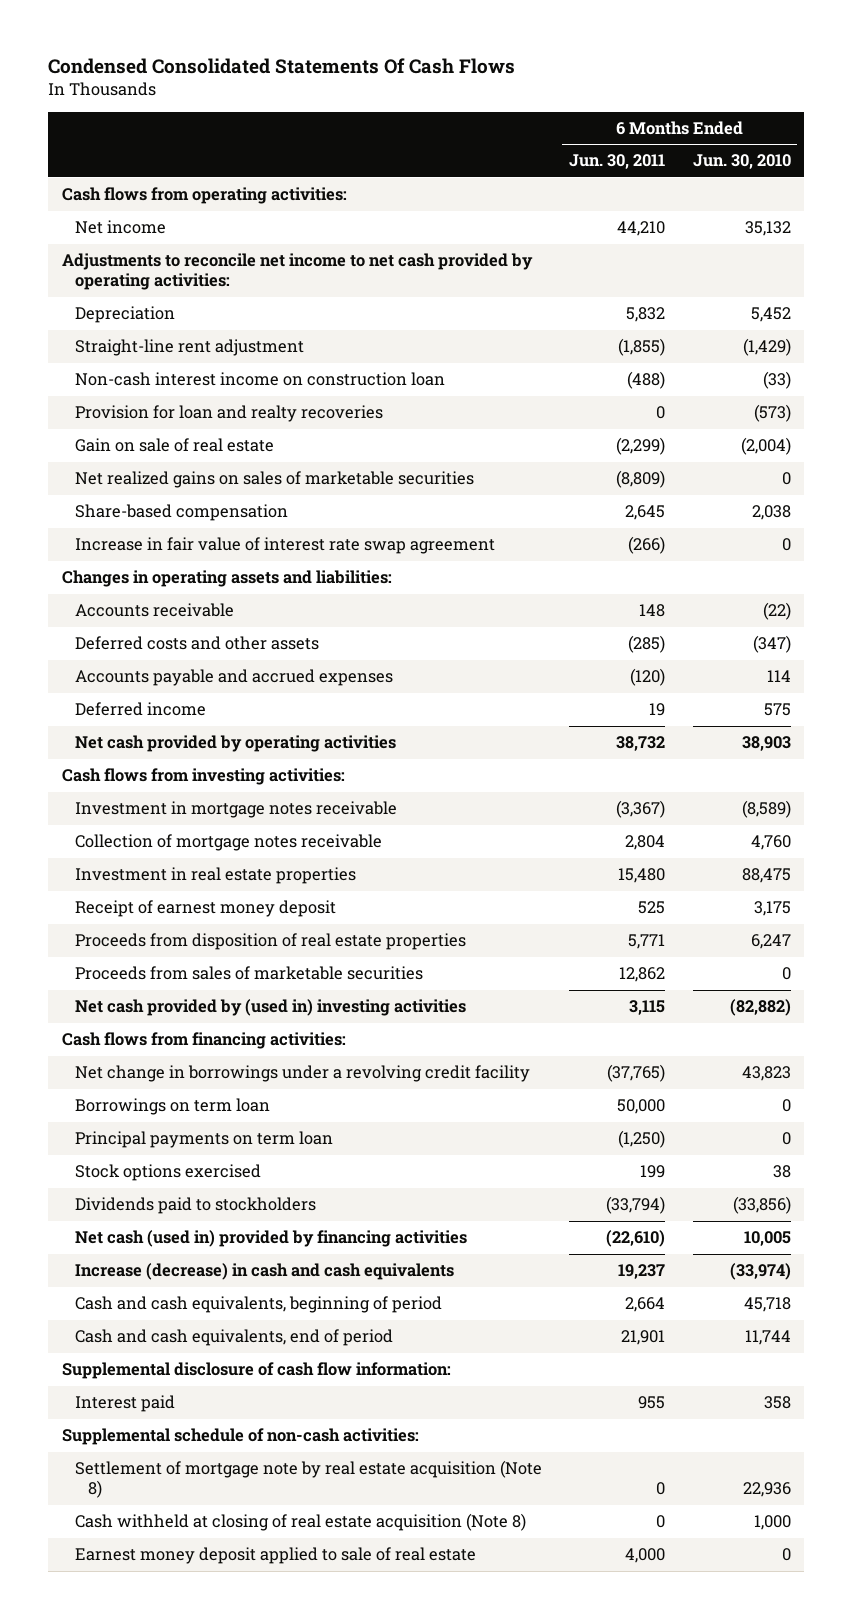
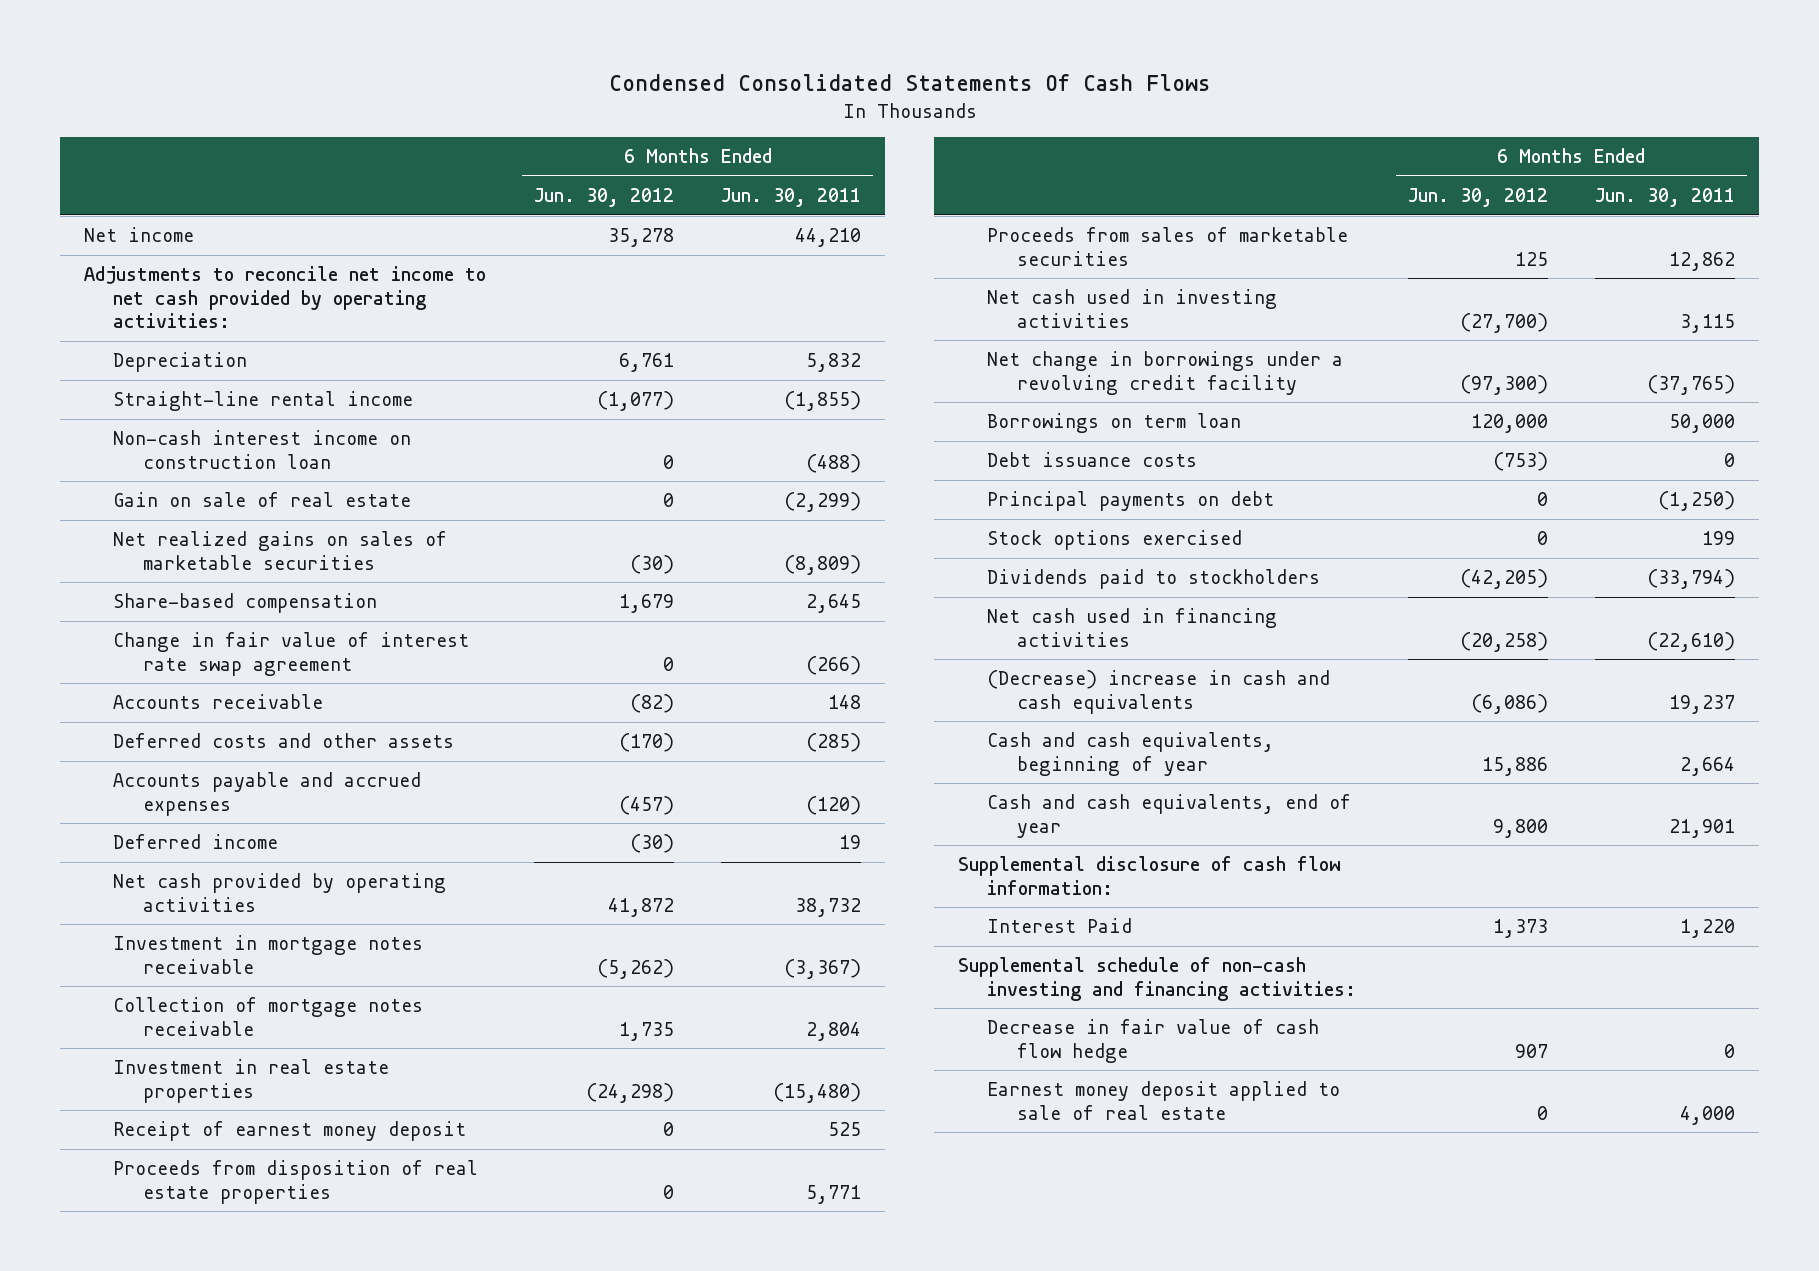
- | 6 Months Ended Jun. 30, 2011 | 6 Months Ended Jun. 30, 2010
+ | 6 Months Ended Jun. 30, 2012 | 6 Months Ended Jun. 30, 2011
- Cash flows from operating activities:
- Straight-line rent adjustment | (1,855) | (1,429)
+ Straight-line rental income | (1,077) | (1,855)
- Provision for loan and realty recoveries | 0 | (573)
- Increase in fair value of interest rate swap agreement | (266) | 0
- Changes in operating assets and liabilities:
+ Change in fair value of interest rate swap agreement | 0 | (266)
- Cash flows from investing activities:
- Investment in real estate properties | 15,480 | 88,475
+ Investment in real estate properties | (24,298) | (15,480)
- Net cash provided by (used in) investing activities | 3,115 | (82,882)
- Cash flows from financing activities:
+ Net cash used in investing activities | (27,700) | 3,115
- Principal payments on term loan | (1,250) | 0
+ Debt issuance costs | (753) | 0
+ Principal payments on debt | 0 | (1,250)
- Net cash (used in) provided by financing activities | (22,610) | 10,005
- Increase (decrease) in cash and cash equivalents | 19,237 | (33,974)
- Cash and cash equivalents, beginning of period | 2,664 | 45,718
- Cash and cash equivalents, end of period | 21,901 | 11,744
+ Net cash used in financing activities | (20,258) | (22,610)
+ (Decrease) increase in cash and cash equivalents | (6,086) | 19,237
+ Cash and cash equivalents, beginning of year | 15,886 | 2,664
+ Cash and cash equivalents, end of year | 9,800 | 21,901
- Interest paid | 955 | 358
- Supplemental schedule of non-cash activities:
- Settlement of mortgage note by real estate acquisition (Note 8) | 0 | 22,936
- Cash withheld at closing of real estate acquisition (Note 8) | 0 | 1,000
+ Interest Paid | 1,373 | 1,220
+ Supplemental schedule of non-cash investing and financing activities:
+ Decrease in fair value of cash flow hedge | 907 | 0

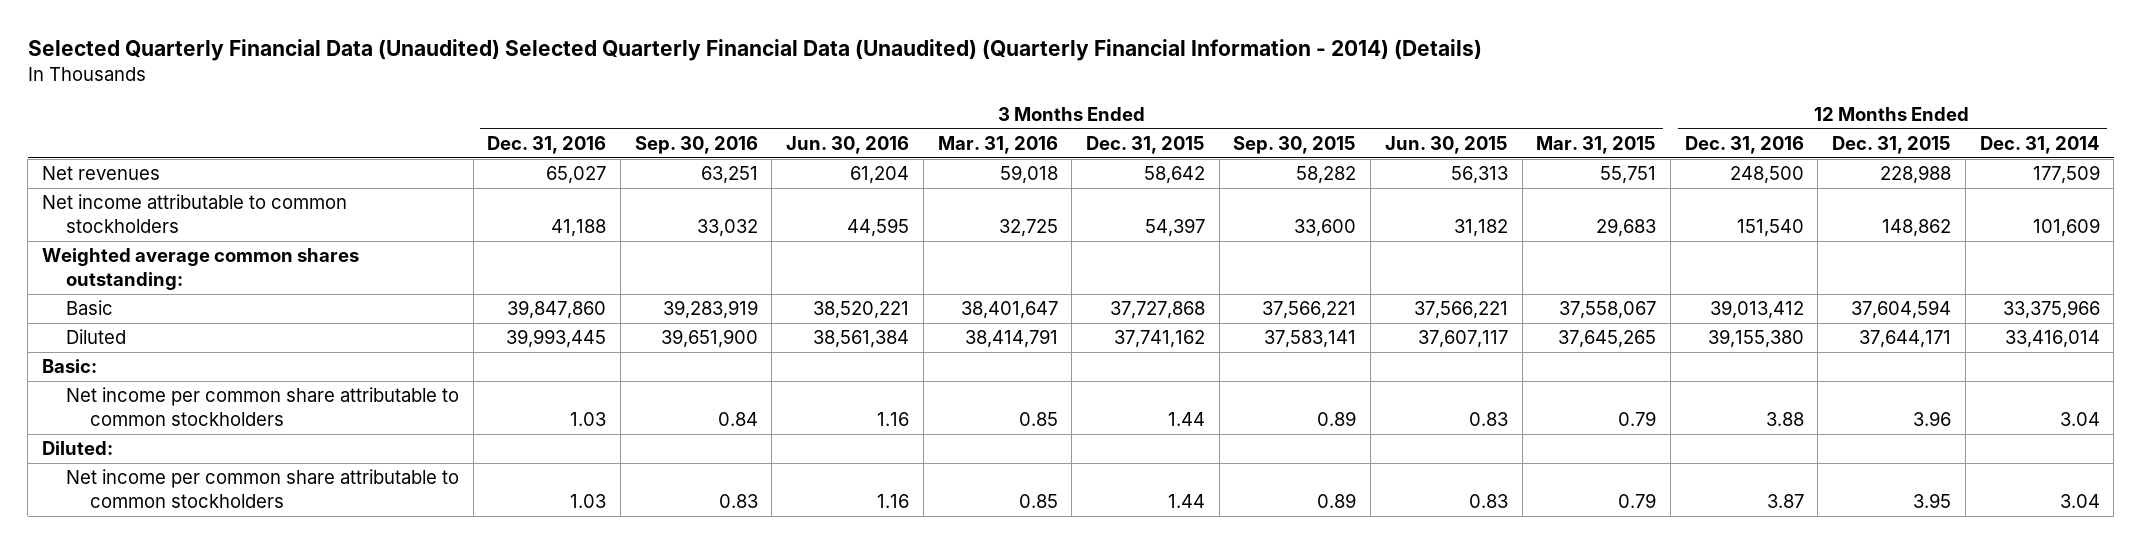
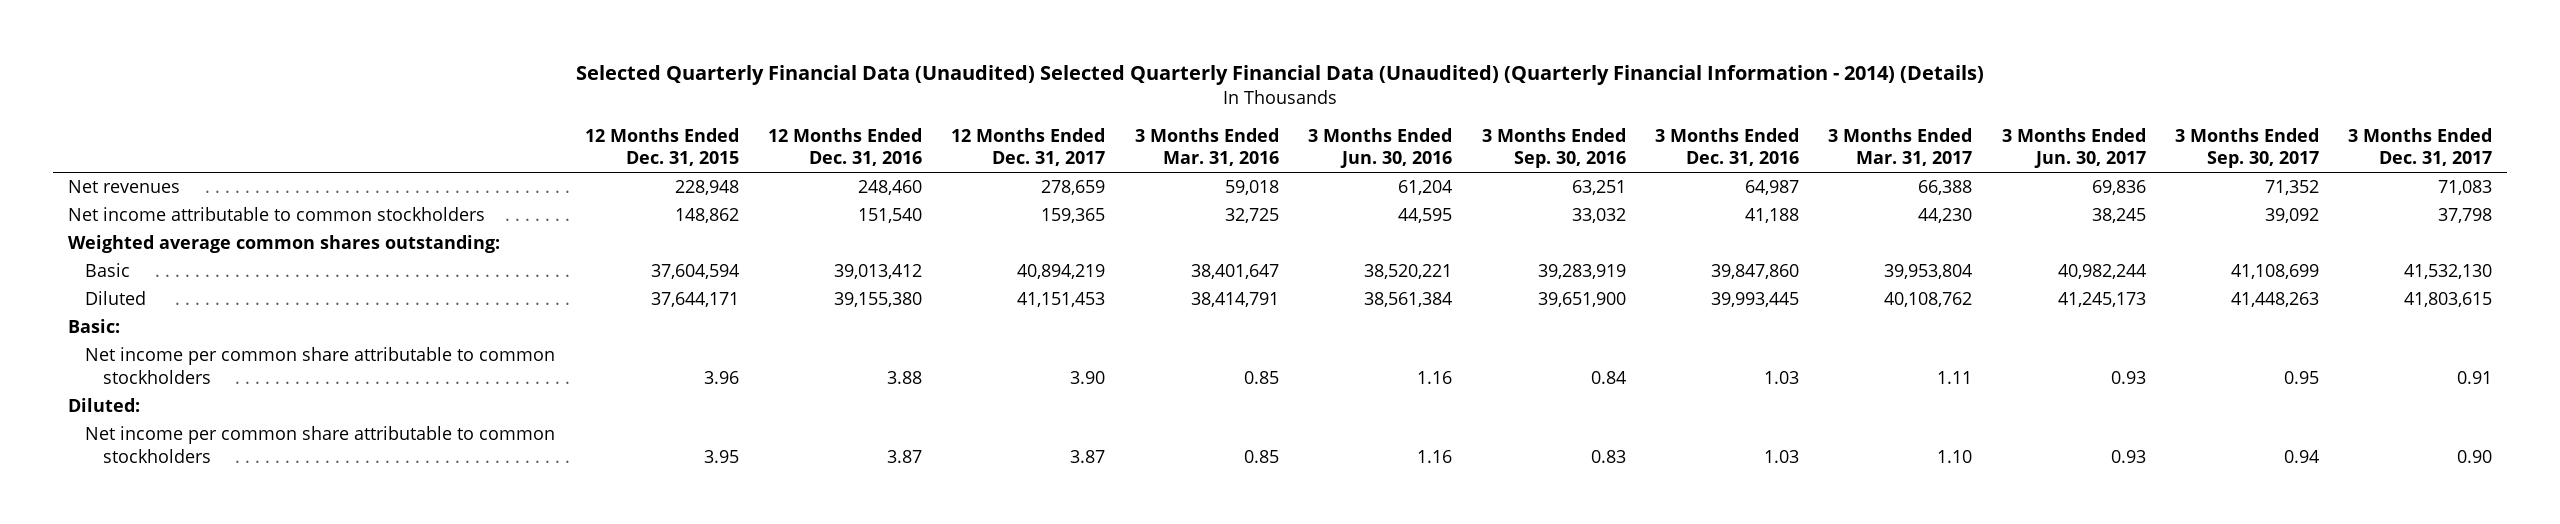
- | 3 Months Ended Dec. 31, 2016 | 3 Months Ended Sep. 30, 2016 | 3 Months Ended Jun. 30, 2016 | 3 Months Ended Mar. 31, 2016 | 3 Months Ended Dec. 31, 2015 | 3 Months Ended Sep. 30, 2015 | 3 Months Ended Jun. 30, 2015 | 3 Months Ended Mar. 31, 2015 | 12 Months Ended Dec. 31, 2016 | 12 Months Ended Dec. 31, 2015 | 12 Months Ended Dec. 31, 2014
+ | 12 Months Ended Dec. 31, 2015 | 12 Months Ended Dec. 31, 2016 | 12 Months Ended Dec. 31, 2017 | 3 Months Ended Mar. 31, 2016 | 3 Months Ended Jun. 30, 2016 | 3 Months Ended Sep. 30, 2016 | 3 Months Ended Dec. 31, 2016 | 3 Months Ended Mar. 31, 2017 | 3 Months Ended Jun. 30, 2017 | 3 Months Ended Sep. 30, 2017 | 3 Months Ended Dec. 31, 2017
- Net revenues | 65,027 | 63,251 | 61,204 | 59,018 | 58,642 | 58,282 | 56,313 | 55,751 | 248,500 | 228,988 | 177,509
+ Net revenues | 228,948 | 248,460 | 278,659 | 59,018 | 61,204 | 63,251 | 64,987 | 66,388 | 69,836 | 71,352 | 71,083

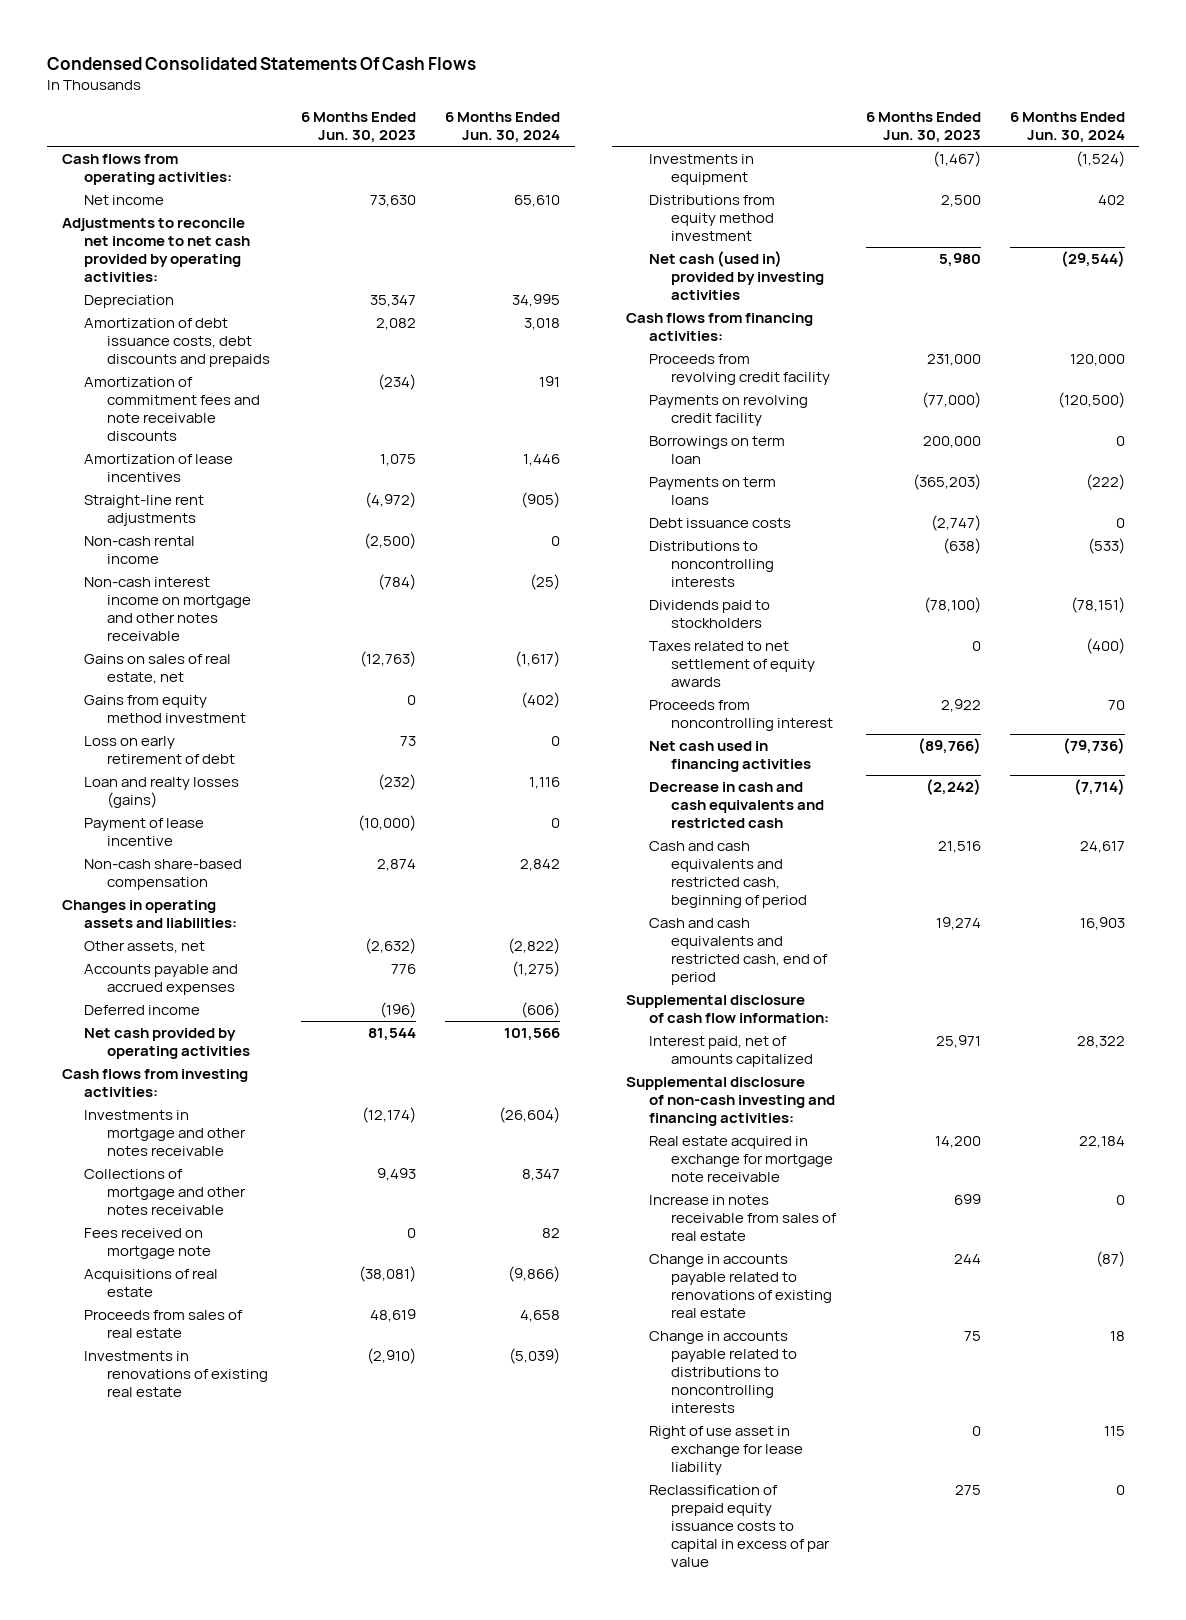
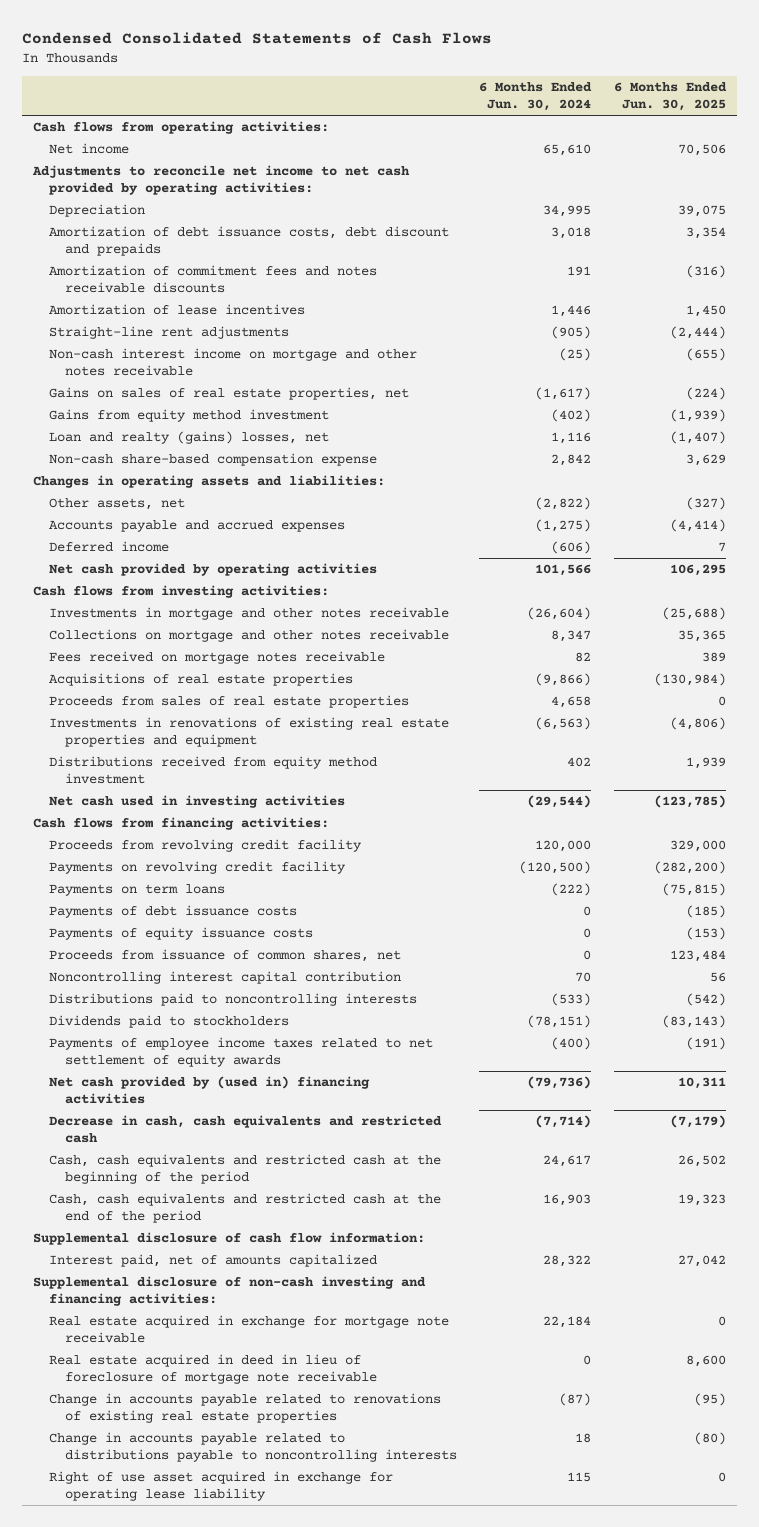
- Condensed Consolidated Statements Of Cash Flows
+ Condensed Consolidated Statements of Cash Flows
- | 6 Months Ended Jun. 30, 2023 | 6 Months Ended Jun. 30, 2024
+ | 6 Months Ended Jun. 30, 2024 | 6 Months Ended Jun. 30, 2025
- Amortization of debt issuance costs, debt discounts and prepaids | 2,082 | 3,018
- Amortization of commitment fees and note receivable discounts | (234) | 191
+ Amortization of debt issuance costs, debt discount and prepaids | 3,018 | 3,354
+ Amortization of commitment fees and notes receivable discounts | 191 | (316)
- Non-cash rental income | (2,500) | 0
- Gains on sales of real estate, net | (12,763) | (1,617)
+ Gains on sales of real estate properties, net | (1,617) | (224)
- Loss on early retirement of debt | 73 | 0
- Loan and realty losses (gains) | (232) | 1,116
- Payment of lease incentive | (10,000) | 0
- Non-cash share-based compensation | 2,874 | 2,842
+ Loan and realty (gains) losses, net | 1,116 | (1,407)
+ Non-cash share-based compensation expense | 2,842 | 3,629
- Collections of mortgage and other notes receivable | 9,493 | 8,347
- Fees received on mortgage note | 0 | 82
- Acquisitions of real estate | (38,081) | (9,866)
- Proceeds from sales of real estate | 48,619 | 4,658
- Investments in renovations of existing real estate | (2,910) | (5,039)
- Investments in equipment | (1,467) | (1,524)
- Distributions from equity method investment | 2,500 | 402
- Net cash (used in) provided by investing activities | 5,980 | (29,544)
+ Collections on mortgage and other notes receivable | 8,347 | 35,365
+ Fees received on mortgage notes receivable | 82 | 389
+ Acquisitions of real estate properties | (9,866) | (130,984)
+ Proceeds from sales of real estate properties | 4,658 | 0
+ Investments in renovations of existing real estate properties and equipment | (6,563) | (4,806)
+ Distributions received from equity method investment | 402 | 1,939
+ Net cash used in investing activities | (29,544) | (123,785)
- Borrowings on term loan | 200,000 | 0
- Debt issuance costs | (2,747) | 0
- Distributions to noncontrolling interests | (638) | (533)
+ Payments of debt issuance costs | 0 | (185)
+ Payments of equity issuance costs | 0 | (153)
+ Proceeds from issuance of common shares, net | 0 | 123,484
+ Noncontrolling interest capital contribution | 70 | 56
+ Distributions paid to noncontrolling interests | (533) | (542)
- Taxes related to net settlement of equity awards | 0 | (400)
- Proceeds from noncontrolling interest | 2,922 | 70
- Net cash used in financing activities | (89,766) | (79,736)
- Decrease in cash and cash equivalents and restricted cash | (2,242) | (7,714)
- Cash and cash equivalents and restricted cash, beginning of period | 21,516 | 24,617
- Cash and cash equivalents and restricted cash, end of period | 19,274 | 16,903
+ Payments of employee income taxes related to net settlement of equity awards | (400) | (191)
+ Net cash provided by (used in) financing activities | (79,736) | 10,311
+ Decrease in cash, cash equivalents and restricted cash | (7,714) | (7,179)
+ Cash, cash equivalents and restricted cash at the beginning of the period | 24,617 | 26,502
+ Cash, cash equivalents and restricted cash at the end of the period | 16,903 | 19,323
- Increase in notes receivable from sales of real estate | 699 | 0
- Change in accounts payable related to renovations of existing real estate | 244 | (87)
- Change in accounts payable related to distributions to noncontrolling interests | 75 | 18
- Right of use asset in exchange for lease liability | 0 | 115
- Reclassification of prepaid equity issuance costs to capital in excess of par value | 275 | 0
+ Real estate acquired in deed in lieu of foreclosure of mortgage note receivable | 0 | 8,600
+ Change in accounts payable related to renovations of existing real estate properties | (87) | (95)
+ Change in accounts payable related to distributions payable to noncontrolling interests | 18 | (80)
+ Right of use asset acquired in exchange for operating lease liability | 115 | 0

